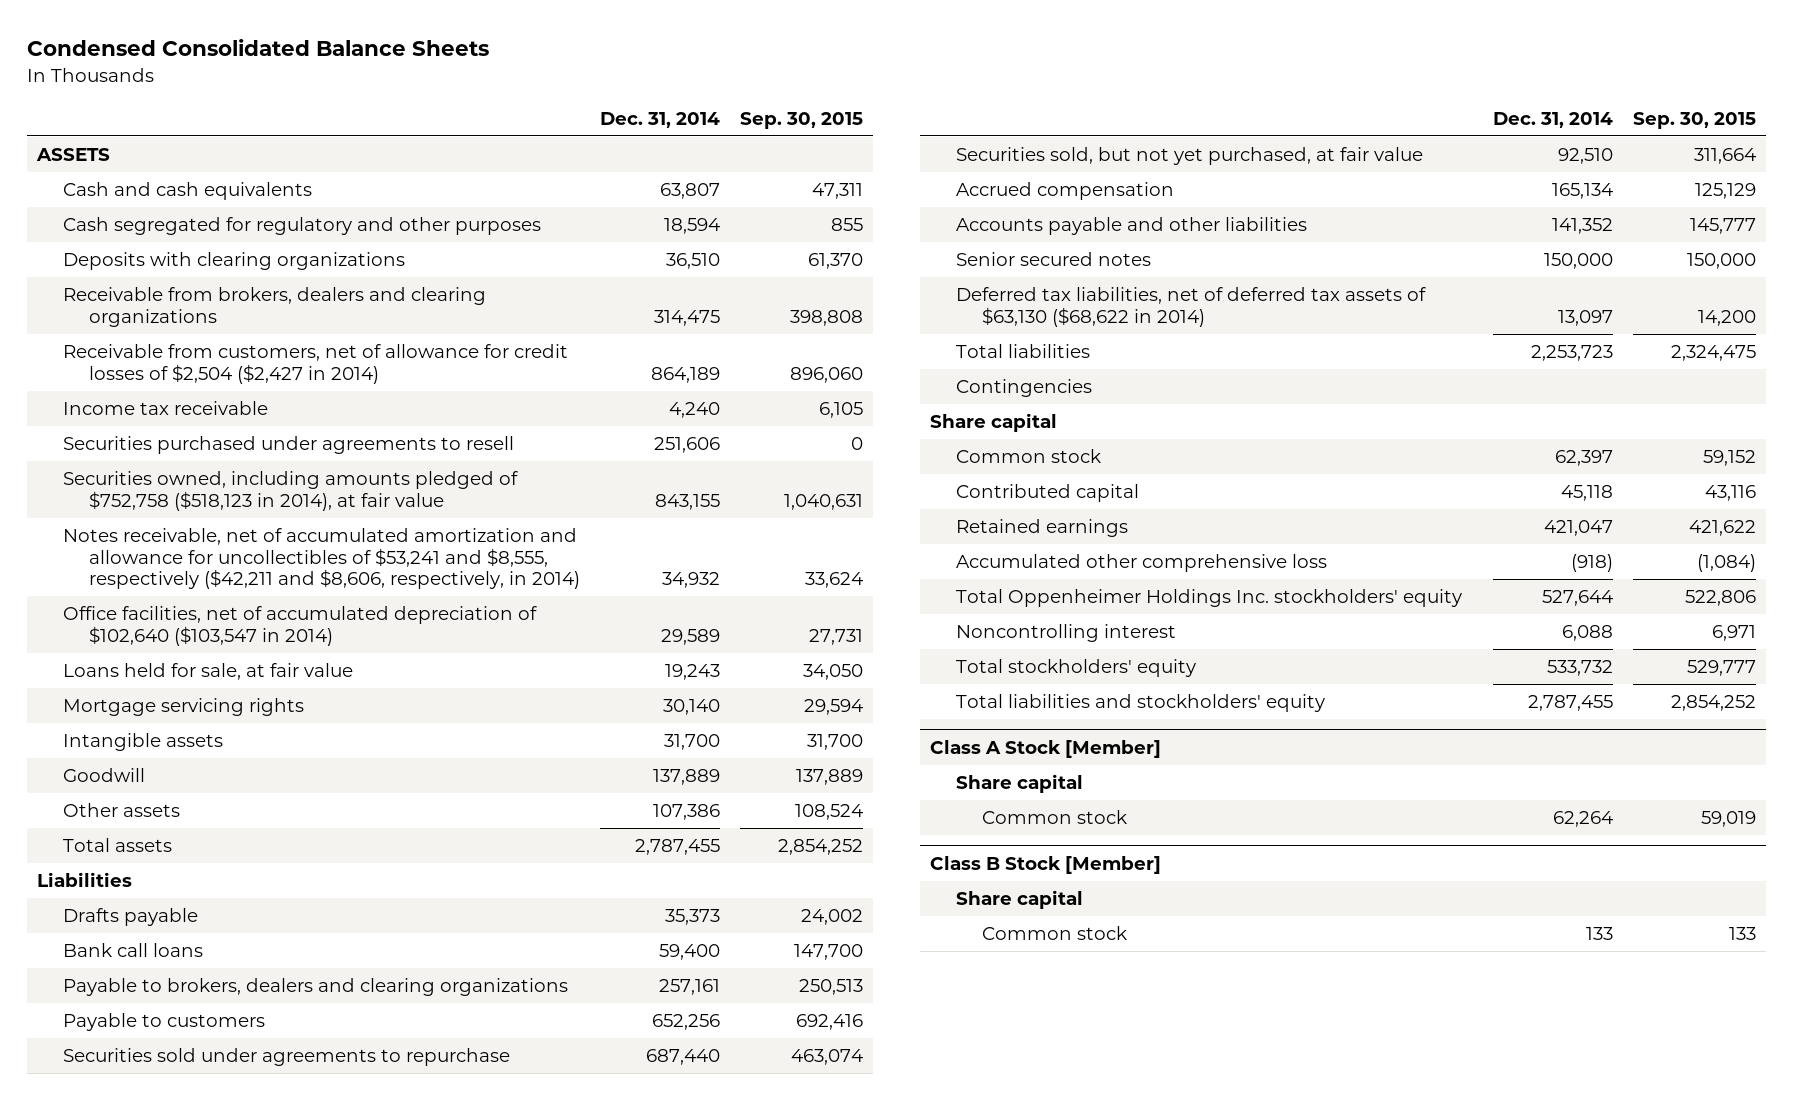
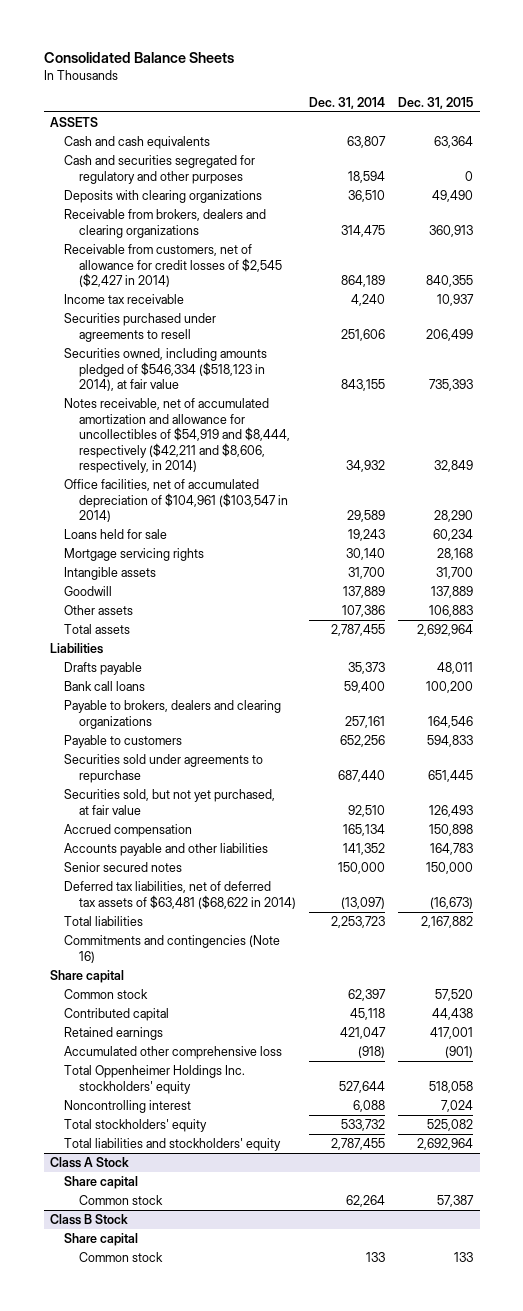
- Condensed Consolidated Balance Sheets
+ Consolidated Balance Sheets
- | Dec. 31, 2014 | Sep. 30, 2015
+ | Dec. 31, 2014 | Dec. 31, 2015
- Cash segregated for regulatory and other purposes | 18,594 | 855
+ Cash and securities segregated for regulatory and other purposes | 18,594 | 0
- Receivable from customers, net of allowance for credit losses of $2,504 ($2,427 in 2014) | 864,189 | 896,060
+ Receivable from customers, net of allowance for credit losses of $2,545 ($2,427 in 2014) | 864,189 | 840,355
- Securities owned, including amounts pledged of $752,758 ($518,123 in 2014), at fair value | 843,155 | 1,040,631
- Notes receivable, net of accumulated amortization and allowance for uncollectibles of $53,241 and $8,555, respectively ($42,211 and $8,606, respectively, in 2014) | 34,932 | 33,624
- Office facilities, net of accumulated depreciation of $102,640 ($103,547 in 2014) | 29,589 | 27,731
- Loans held for sale, at fair value | 19,243 | 34,050
+ Securities owned, including amounts pledged of $546,334 ($518,123 in 2014), at fair value | 843,155 | 735,393
+ Notes receivable, net of accumulated amortization and allowance for uncollectibles of $54,919 and $8,444, respectively ($42,211 and $8,606, respectively, in 2014) | 34,932 | 32,849
+ Office facilities, net of accumulated depreciation of $104,961 ($103,547 in 2014) | 29,589 | 28,290
+ Loans held for sale | 19,243 | 60,234
- Deferred tax liabilities, net of deferred tax assets of $63,130 ($68,622 in 2014) | 13,097 | 14,200
+ Deferred tax liabilities, net of deferred tax assets of $63,481 ($68,622 in 2014) | (13,097) | (16,673)
- Contingencies
+ Commitments and contingencies (Note 16)
- Class A Stock [Member]
+ Class A Stock
- Class B Stock [Member]
+ Class B Stock

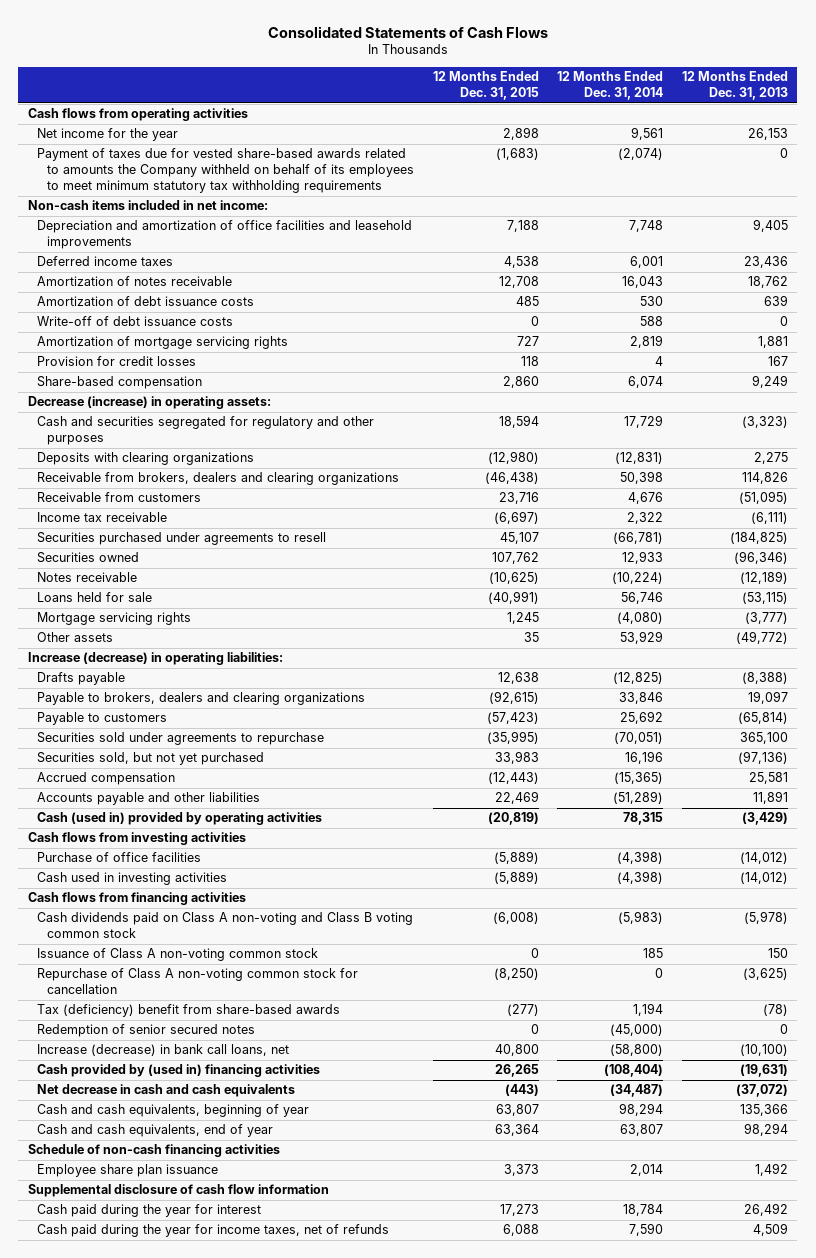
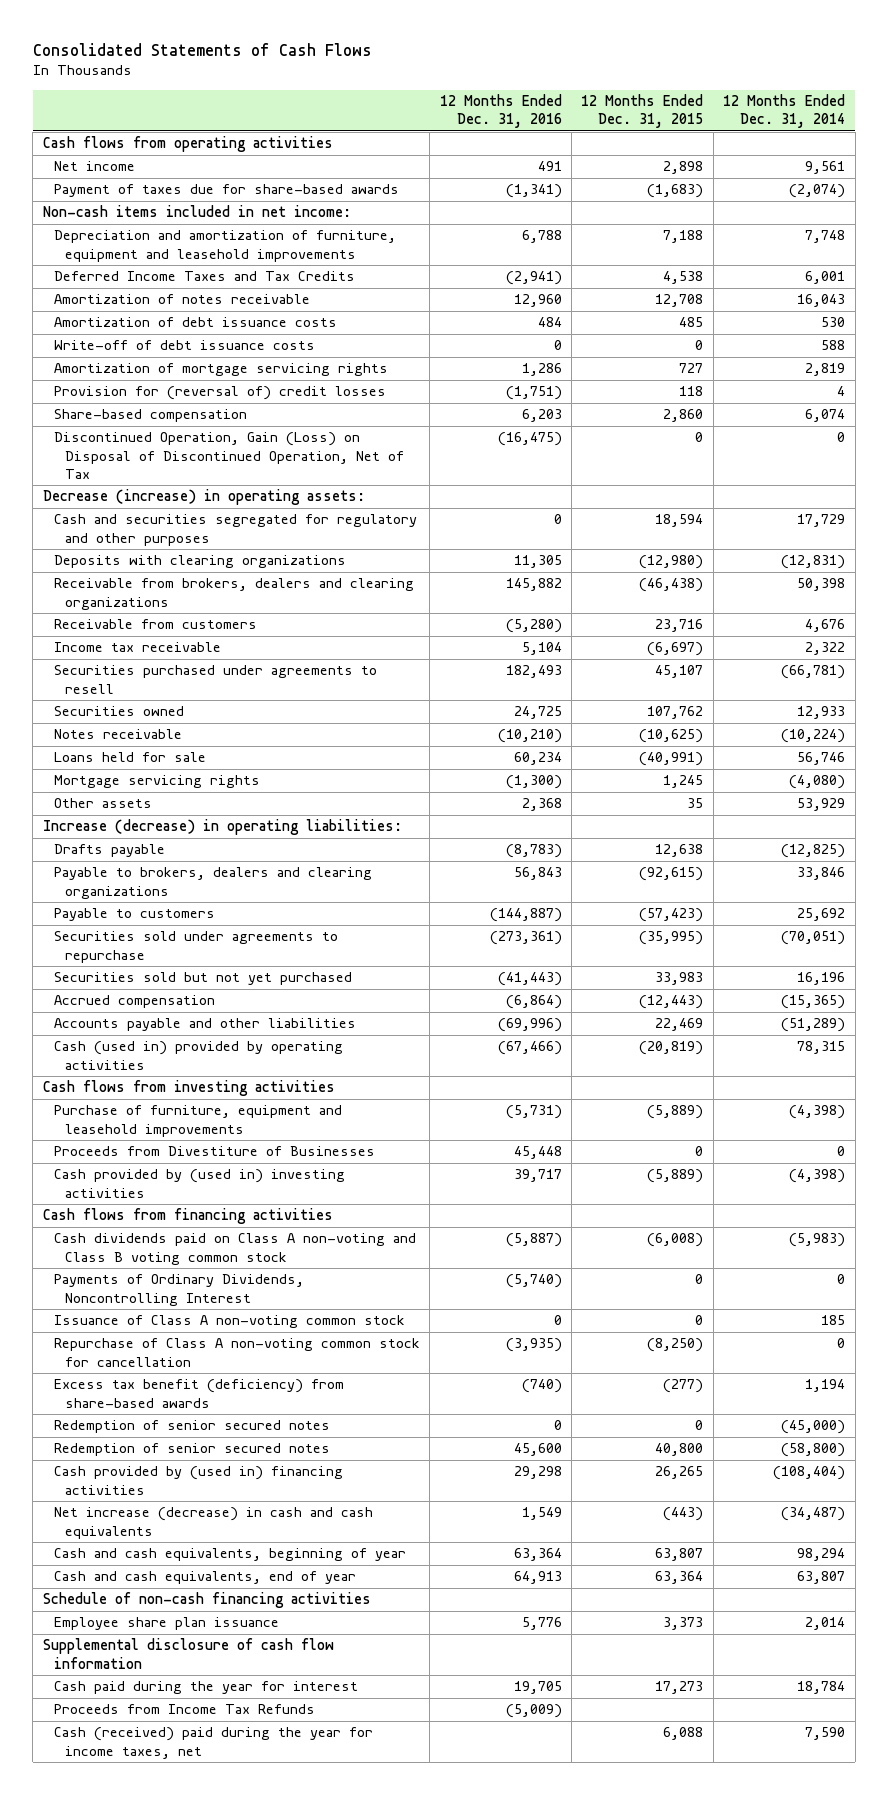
- | 12 Months Ended Dec. 31, 2015 | 12 Months Ended Dec. 31, 2014 | 12 Months Ended Dec. 31, 2013
+ | 12 Months Ended Dec. 31, 2016 | 12 Months Ended Dec. 31, 2015 | 12 Months Ended Dec. 31, 2014
- Net income for the year | 2,898 | 9,561 | 26,153
- Payment of taxes due for vested share-based awards related to amounts the Company withheld on behalf of its employees to meet minimum statutory tax withholding requirements | (1,683) | (2,074) | 0
+ Net income | 491 | 2,898 | 9,561
+ Payment of taxes due for share-based awards | (1,341) | (1,683) | (2,074)
- Depreciation and amortization of office facilities and leasehold improvements | 7,188 | 7,748 | 9,405
- Deferred income taxes | 4,538 | 6,001 | 23,436
+ Depreciation and amortization of furniture, equipment and leasehold improvements | 6,788 | 7,188 | 7,748
+ Deferred Income Taxes and Tax Credits | (2,941) | 4,538 | 6,001
- Provision for credit losses | 118 | 4 | 167
+ Provision for (reversal of) credit losses | (1,751) | 118 | 4
+ Discontinued Operation, Gain (Loss) on Disposal of Discontinued Operation, Net of Tax | (16,475) | 0 | 0
- Securities sold, but not yet purchased | 33,983 | 16,196 | (97,136)
+ Securities sold but not yet purchased | (41,443) | 33,983 | 16,196
- Purchase of office facilities | (5,889) | (4,398) | (14,012)
- Cash used in investing activities | (5,889) | (4,398) | (14,012)
+ Purchase of furniture, equipment and leasehold improvements | (5,731) | (5,889) | (4,398)
+ Proceeds from Divestiture of Businesses | 45,448 | 0 | 0
+ Cash provided by (used in) investing activities | 39,717 | (5,889) | (4,398)
+ Payments of Ordinary Dividends, Noncontrolling Interest | (5,740) | 0 | 0
- Tax (deficiency) benefit from share-based awards | (277) | 1,194 | (78)
+ Excess tax benefit (deficiency) from share-based awards | (740) | (277) | 1,194
- Increase (decrease) in bank call loans, net | 40,800 | (58,800) | (10,100)
+ Redemption of senior secured notes | 45,600 | 40,800 | (58,800)
- Net decrease in cash and cash equivalents | (443) | (34,487) | (37,072)
+ Net increase (decrease) in cash and cash equivalents | 1,549 | (443) | (34,487)
- Cash paid during the year for income taxes, net of refunds | 6,088 | 7,590 | 4,509
+ Proceeds from Income Tax Refunds | (5,009) | |
+ Cash (received) paid during the year for income taxes, net | | 6,088 | 7,590

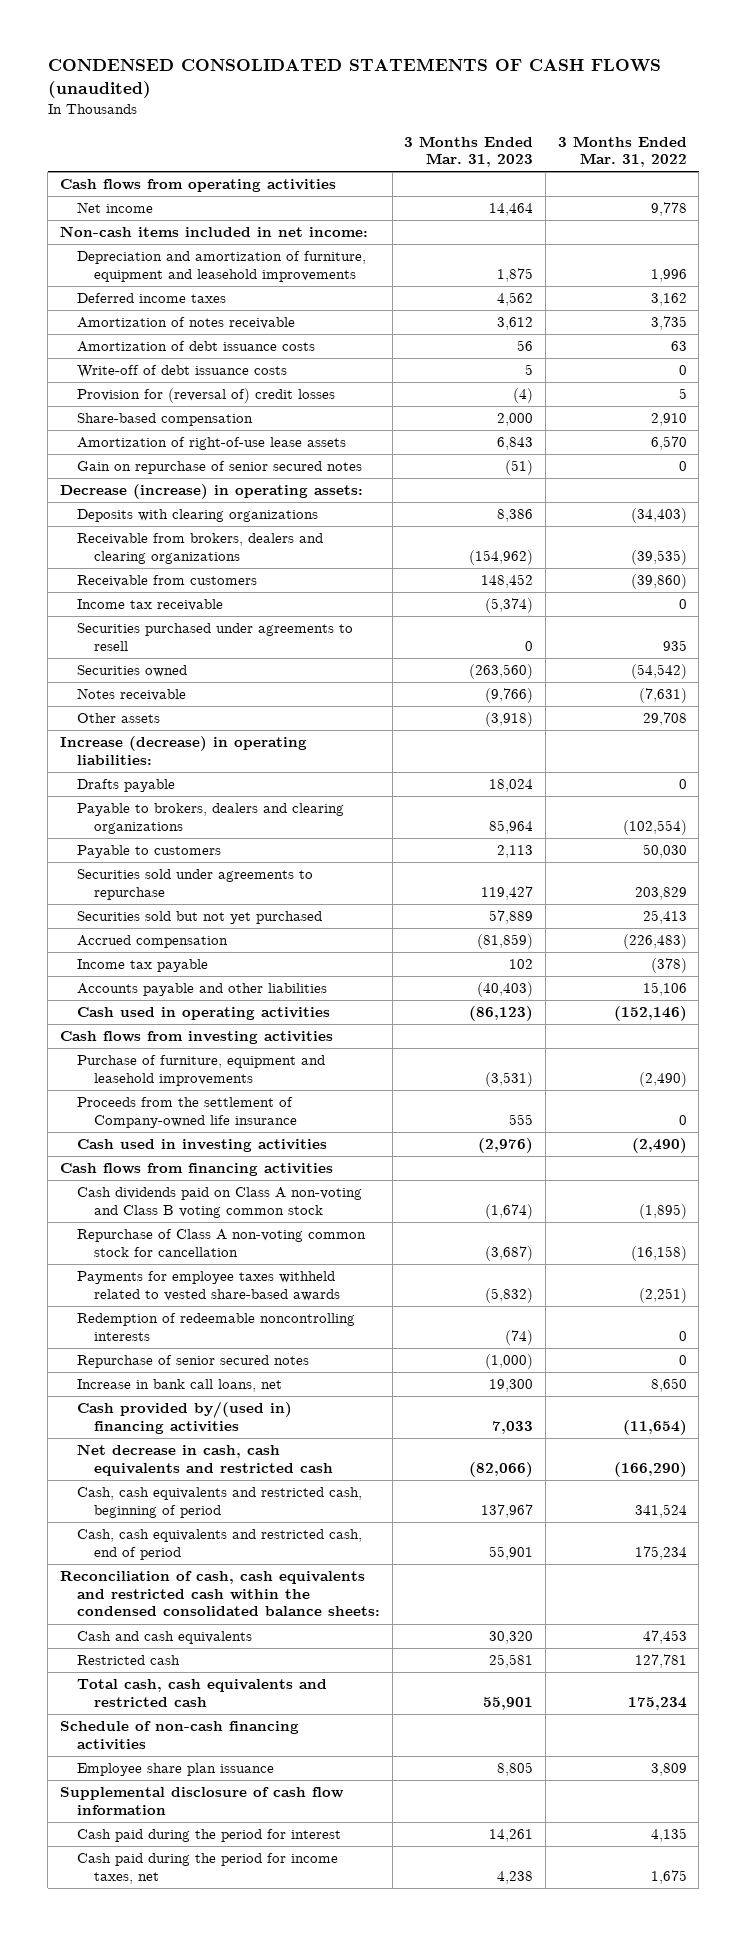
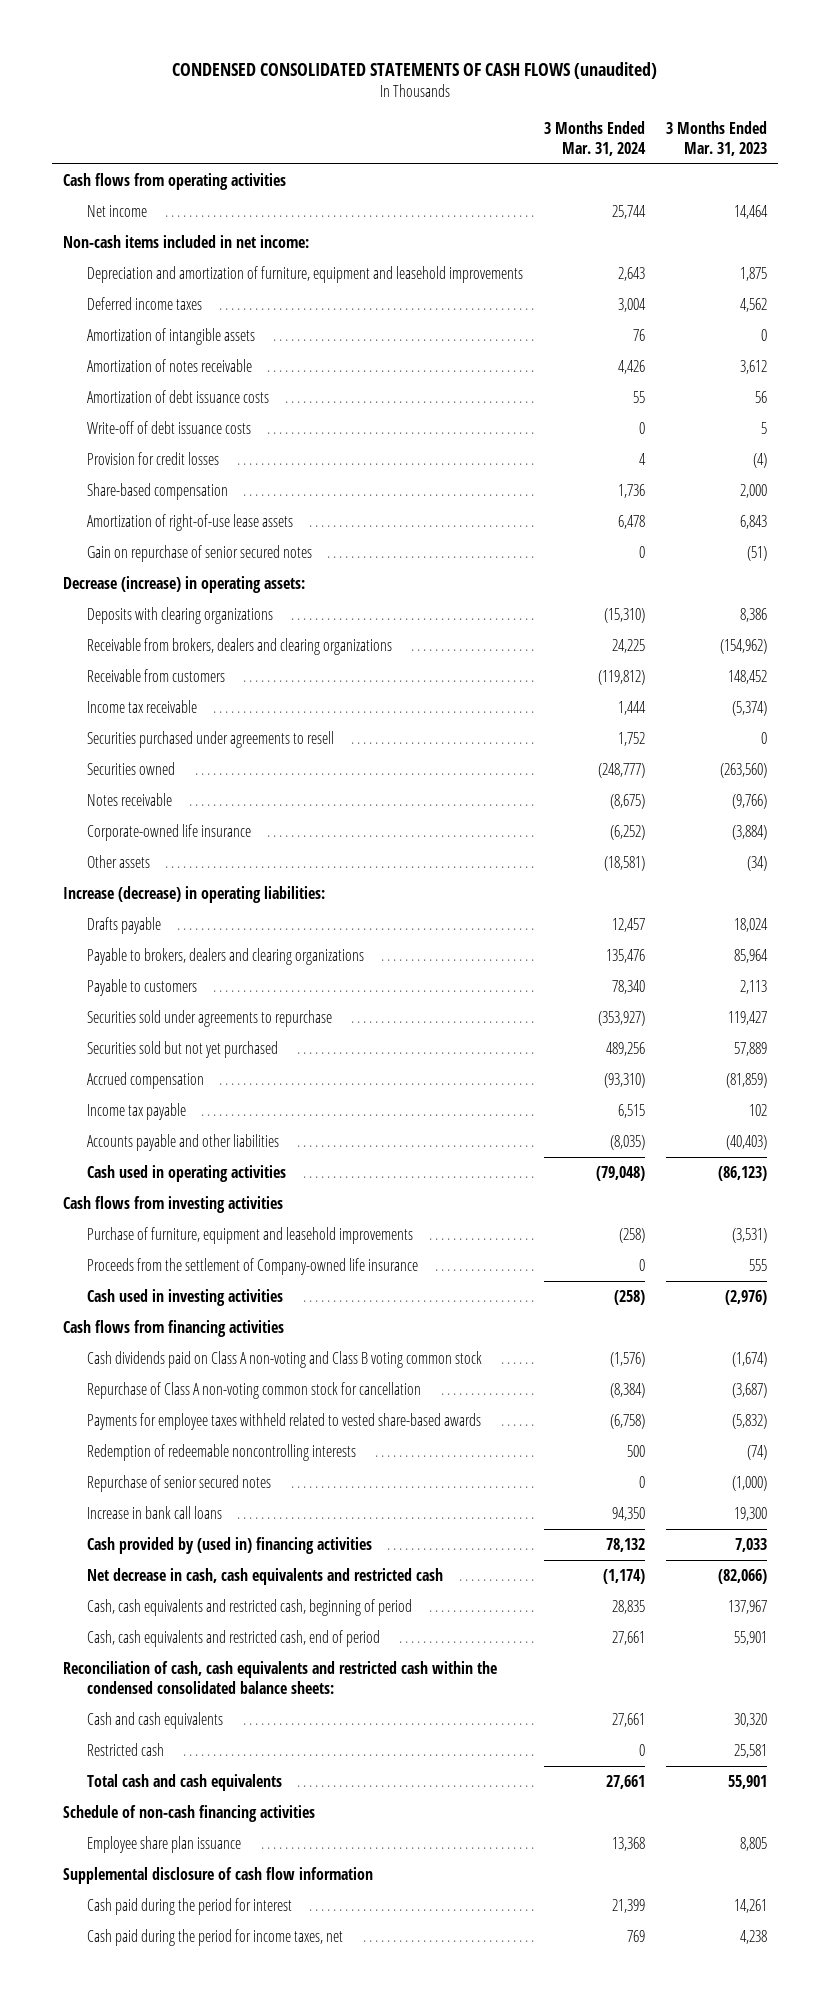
- | 3 Months Ended Mar. 31, 2023 | 3 Months Ended Mar. 31, 2022
+ | 3 Months Ended Mar. 31, 2024 | 3 Months Ended Mar. 31, 2023
+ Amortization of intangible assets | 76 | 0
- Provision for (reversal of) credit losses | (4) | 5
+ Provision for credit losses | 4 | (4)
- Other assets | (3,918) | 29,708
+ Corporate-owned life insurance | (6,252) | (3,884)
+ Other assets | (18,581) | (34)
- Increase in bank call loans, net | 19,300 | 8,650
- Cash provided by/(used in) financing activities | 7,033 | (11,654)
+ Increase in bank call loans | 94,350 | 19,300
+ Cash provided by (used in) financing activities | 78,132 | 7,033
- Total cash, cash equivalents and restricted cash | 55,901 | 175,234
+ Total cash and cash equivalents | 27,661 | 55,901

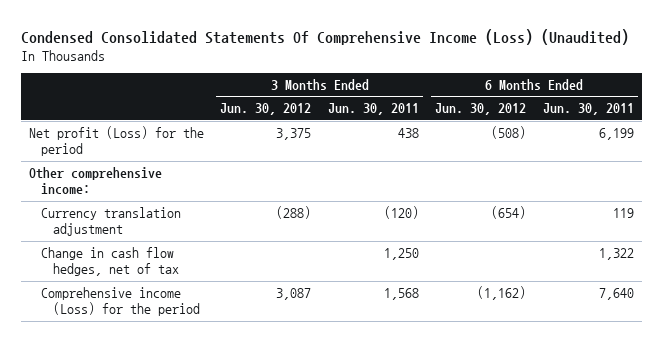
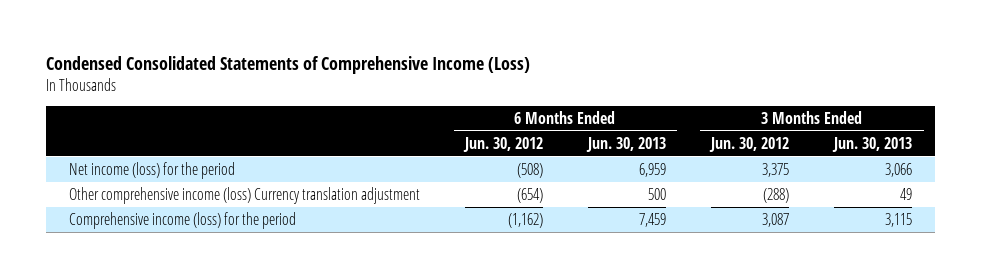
- Condensed Consolidated Statements Of Comprehensive Income (Loss) (Unaudited)
+ Condensed Consolidated Statements of Comprehensive Income (Loss)
- | 3 Months Ended Jun. 30, 2012 | 3 Months Ended Jun. 30, 2011 | 6 Months Ended Jun. 30, 2012 | 6 Months Ended Jun. 30, 2011
+ | 6 Months Ended Jun. 30, 2012 | 6 Months Ended Jun. 30, 2013 | 3 Months Ended Jun. 30, 2012 | 3 Months Ended Jun. 30, 2013
- Net profit (Loss) for the period | 3,375 | 438 | (508) | 6,199
- Other comprehensive income:
- Currency translation adjustment | (288) | (120) | (654) | 119
- Change in cash flow hedges, net of tax | | 1,250 | | 1,322
- Comprehensive income (Loss) for the period | 3,087 | 1,568 | (1,162) | 7,640
+ Net income (loss) for the period | (508) | 6,959 | 3,375 | 3,066
+ Other comprehensive income (loss) Currency translation adjustment | (654) | 500 | (288) | 49
+ Comprehensive income (loss) for the period | (1,162) | 7,459 | 3,087 | 3,115

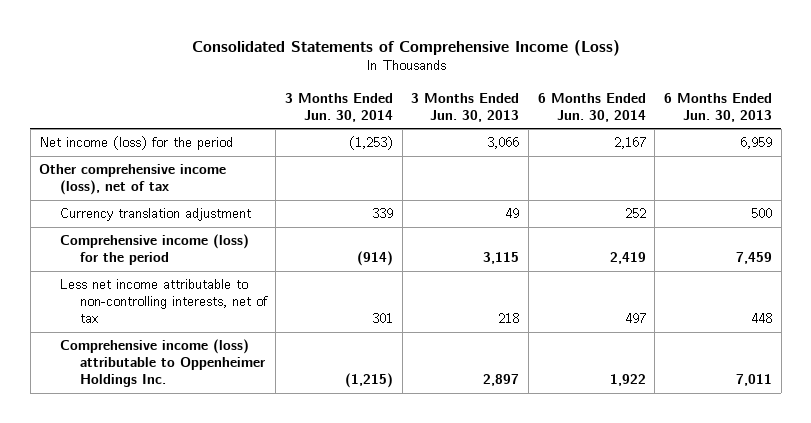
- Condensed Consolidated Statements of Comprehensive Income (Loss)
+ Consolidated Statements of Comprehensive Income (Loss)
- | 6 Months Ended Jun. 30, 2012 | 6 Months Ended Jun. 30, 2013 | 3 Months Ended Jun. 30, 2012 | 3 Months Ended Jun. 30, 2013
+ | 3 Months Ended Jun. 30, 2014 | 3 Months Ended Jun. 30, 2013 | 6 Months Ended Jun. 30, 2014 | 6 Months Ended Jun. 30, 2013
- Other comprehensive income (loss) Currency translation adjustment | (654) | 500 | (288) | 49
+ Other comprehensive income (loss), net of tax
+ Currency translation adjustment | 339 | 49 | 252 | 500
+ Less net income attributable to non-controlling interests, net of tax | 301 | 218 | 497 | 448
+ Comprehensive income (loss) attributable to Oppenheimer Holdings Inc. | (1,215) | 2,897 | 1,922 | 7,011

